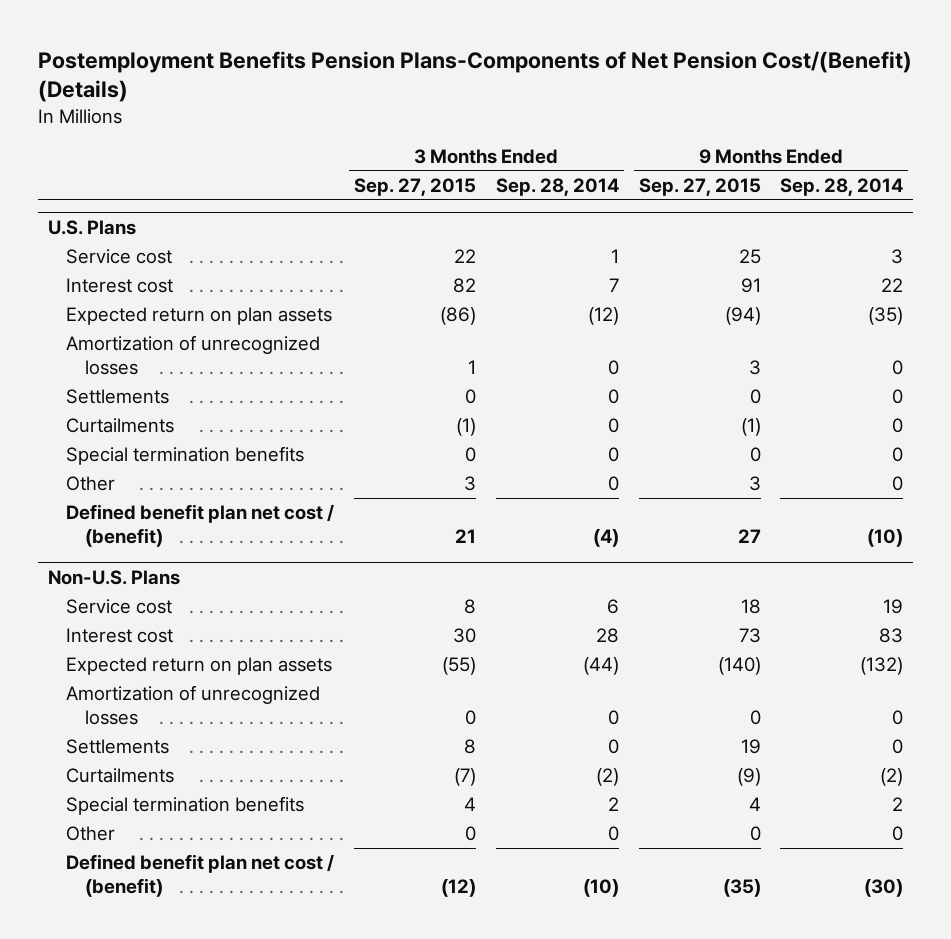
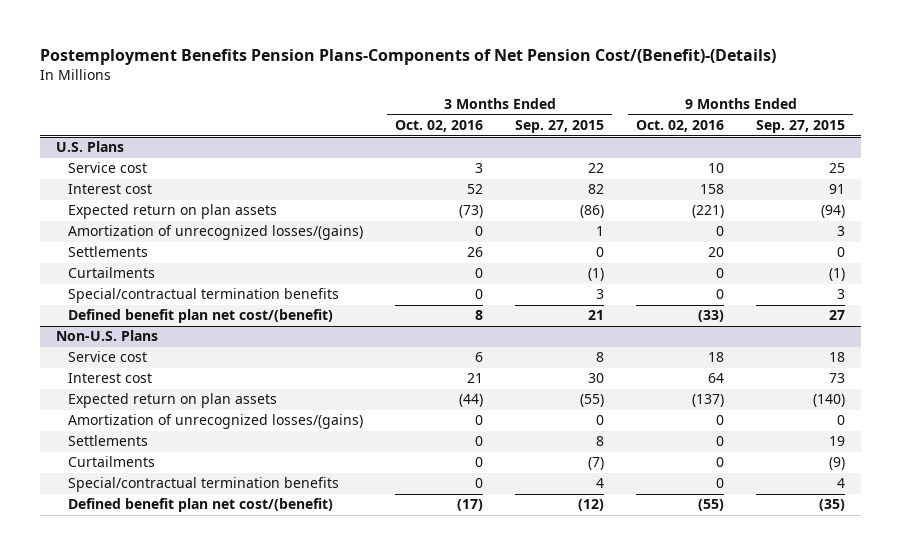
- Postemployment Benefits Pension Plans-Components of Net Pension Cost/(Benefit) (Details)
+ Postemployment Benefits Pension Plans-Components of Net Pension Cost/(Benefit)-(Details)
- | 3 Months Ended Sep. 27, 2015 | 3 Months Ended Sep. 28, 2014 | 9 Months Ended Sep. 27, 2015 | 9 Months Ended Sep. 28, 2014
+ | 3 Months Ended Oct. 02, 2016 | 3 Months Ended Sep. 27, 2015 | 9 Months Ended Oct. 02, 2016 | 9 Months Ended Sep. 27, 2015
@ U.S. Plans
- Amortization of unrecognized losses | 1 | 0 | 3 | 0
+ Amortization of unrecognized losses/(gains) | 0 | 1 | 0 | 3
- Special termination benefits | 0 | 0 | 0 | 0
- Other | 3 | 0 | 3 | 0
- Defined benefit plan net cost / (benefit) | 21 | (4) | 27 | (10)
+ Special/contractual termination benefits | 0 | 3 | 0 | 3
+ Defined benefit plan net cost/(benefit) | 8 | 21 | (33) | 27
@ Non-U.S. Plans
- Amortization of unrecognized losses | 0 | 0 | 0 | 0
+ Amortization of unrecognized losses/(gains) | 0 | 0 | 0 | 0
- Special termination benefits | 4 | 2 | 4 | 2
- Other | 0 | 0 | 0 | 0
- Defined benefit plan net cost / (benefit) | (12) | (10) | (35) | (30)
+ Special/contractual termination benefits | 0 | 4 | 0 | 4
+ Defined benefit plan net cost/(benefit) | (17) | (12) | (55) | (35)

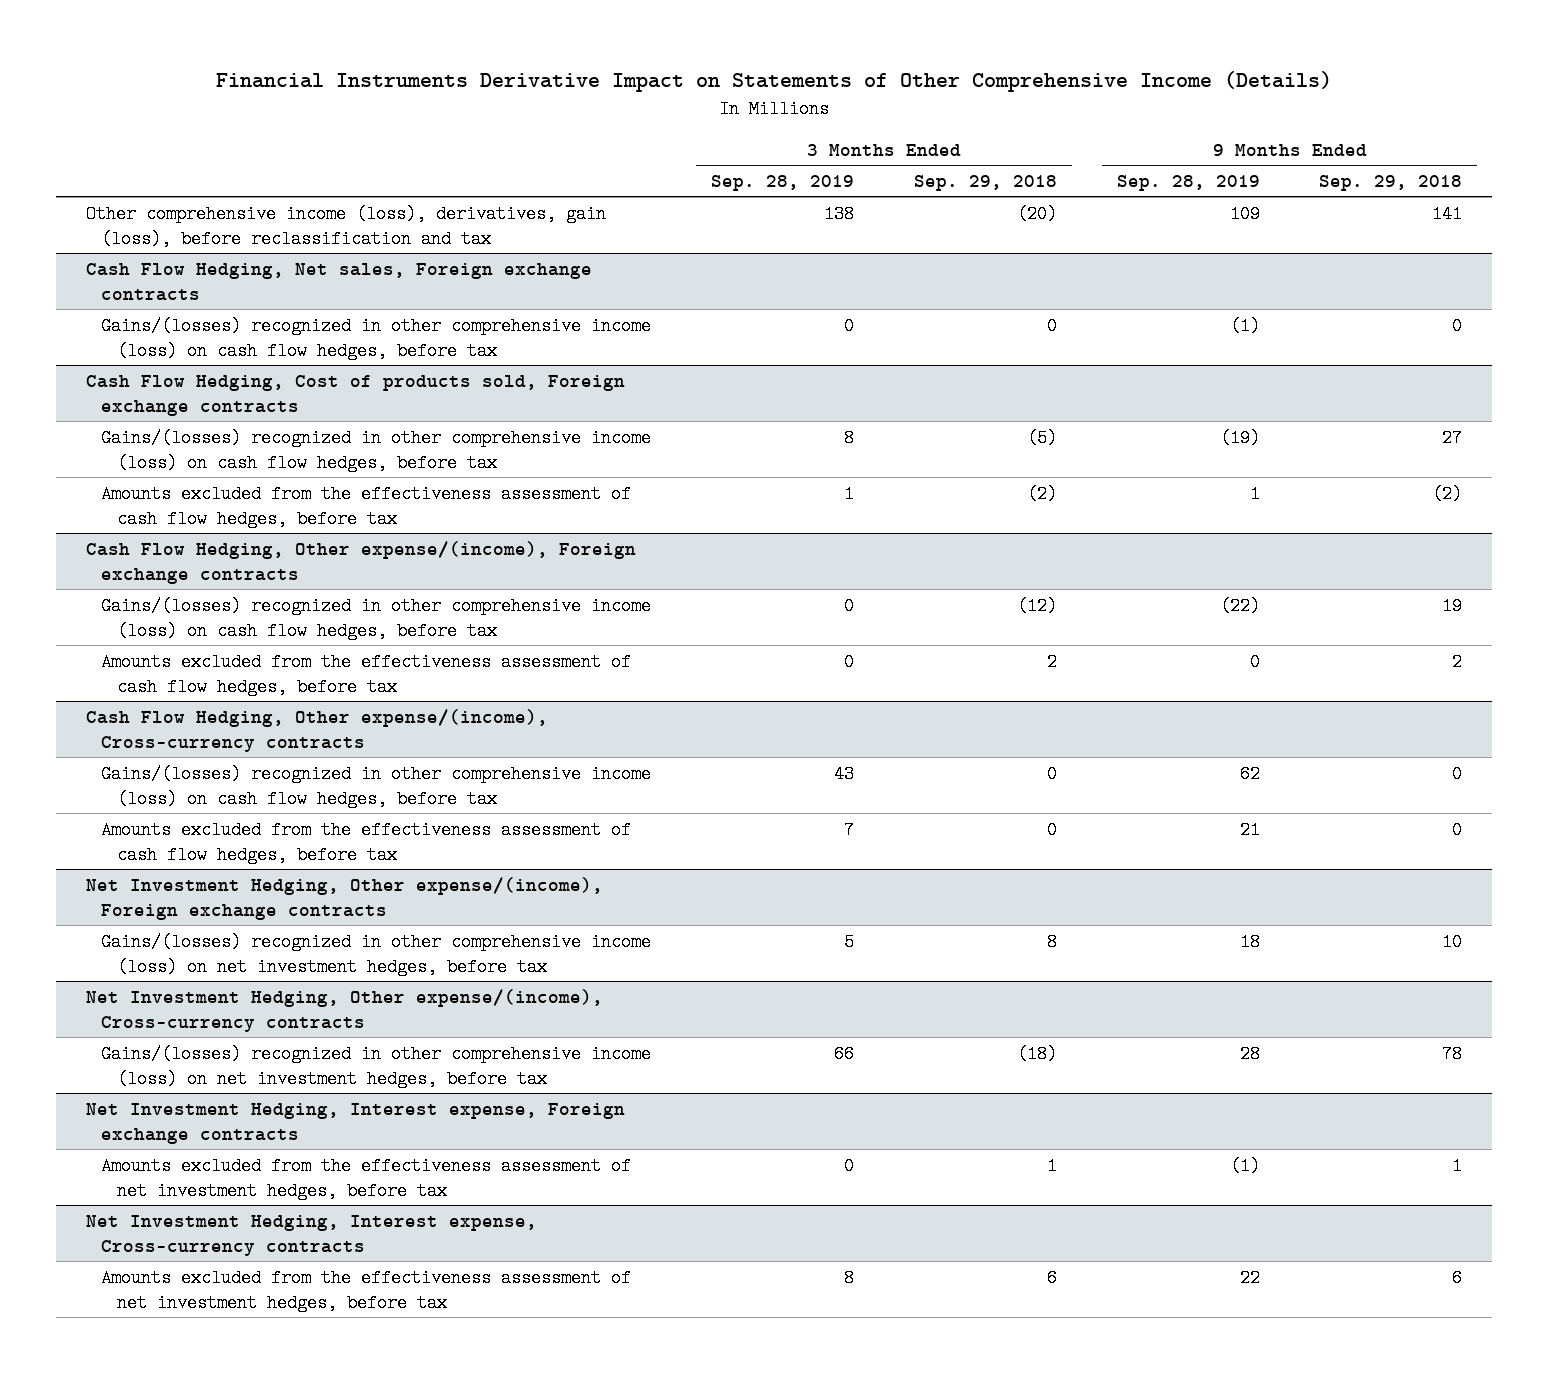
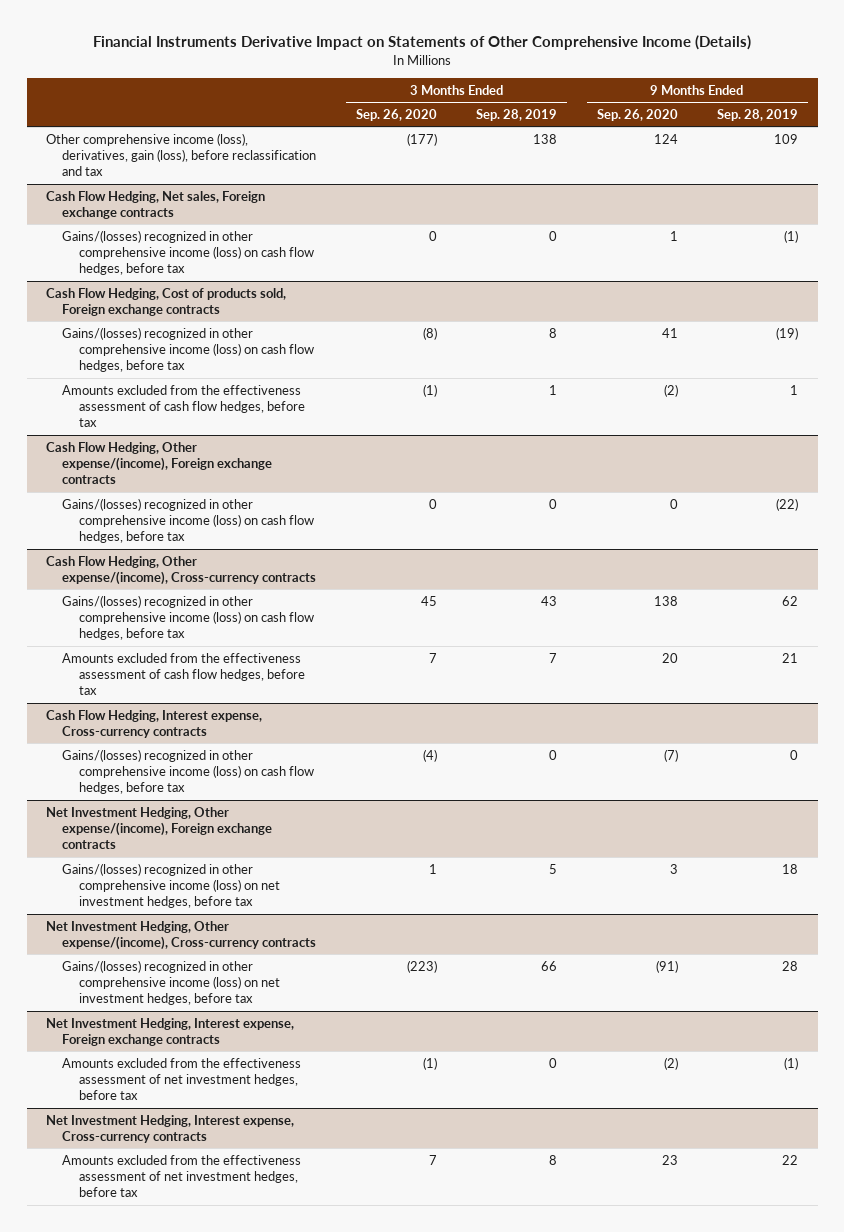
- | 3 Months Ended Sep. 28, 2019 | 3 Months Ended Sep. 29, 2018 | 9 Months Ended Sep. 28, 2019 | 9 Months Ended Sep. 29, 2018
+ | 3 Months Ended Sep. 26, 2020 | 3 Months Ended Sep. 28, 2019 | 9 Months Ended Sep. 26, 2020 | 9 Months Ended Sep. 28, 2019
@ Cash Flow Hedging, Other expense/(income), Foreign exchange contracts
- Amounts excluded from the effectiveness assessment of cash flow hedges, before tax | 0 | 2 | 0 | 2
+ Cash Flow Hedging, Interest expense, Cross-currency contracts
+ Gains/(losses) recognized in other comprehensive income (loss) on cash flow hedges, before tax | (4) | 0 | (7) | 0

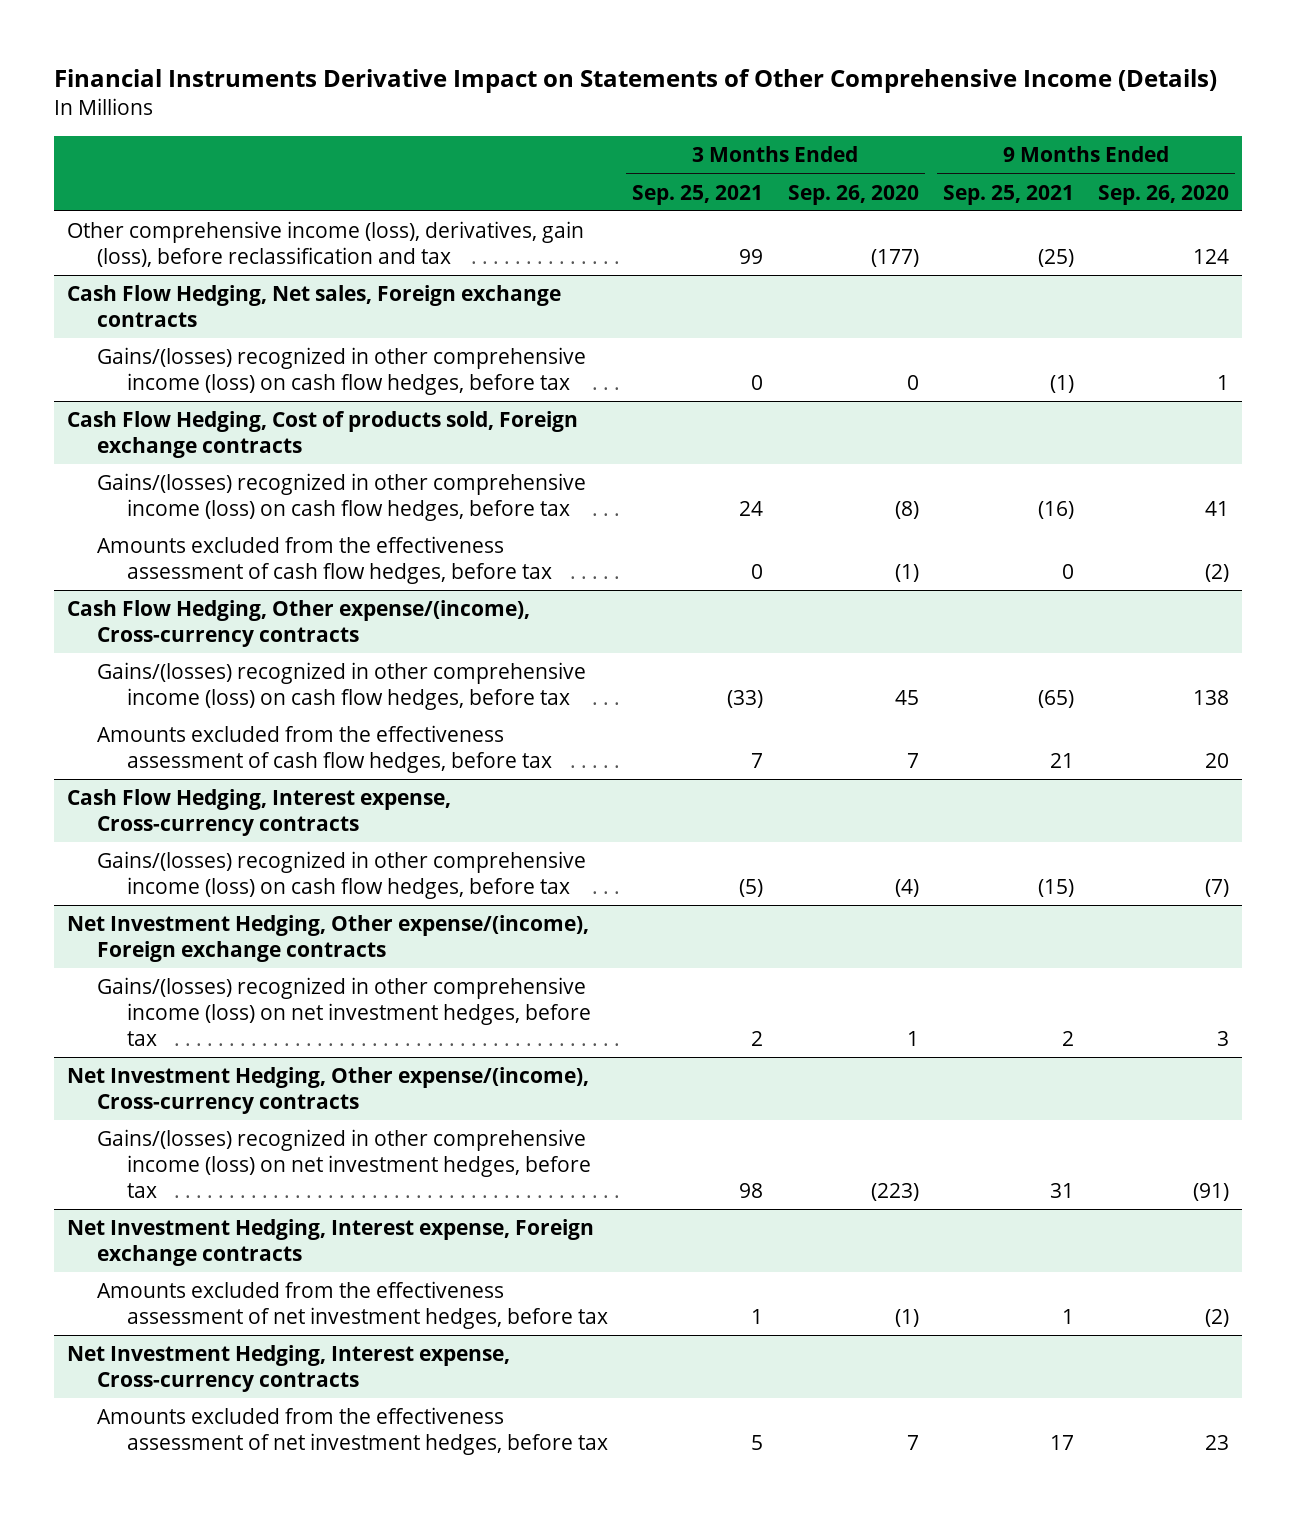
- | 3 Months Ended Sep. 26, 2020 | 3 Months Ended Sep. 28, 2019 | 9 Months Ended Sep. 26, 2020 | 9 Months Ended Sep. 28, 2019
+ | 3 Months Ended Sep. 25, 2021 | 3 Months Ended Sep. 26, 2020 | 9 Months Ended Sep. 25, 2021 | 9 Months Ended Sep. 26, 2020
- Cash Flow Hedging, Other expense/(income), Foreign exchange contracts
- Gains/(losses) recognized in other comprehensive income (loss) on cash flow hedges, before tax | 0 | 0 | 0 | (22)

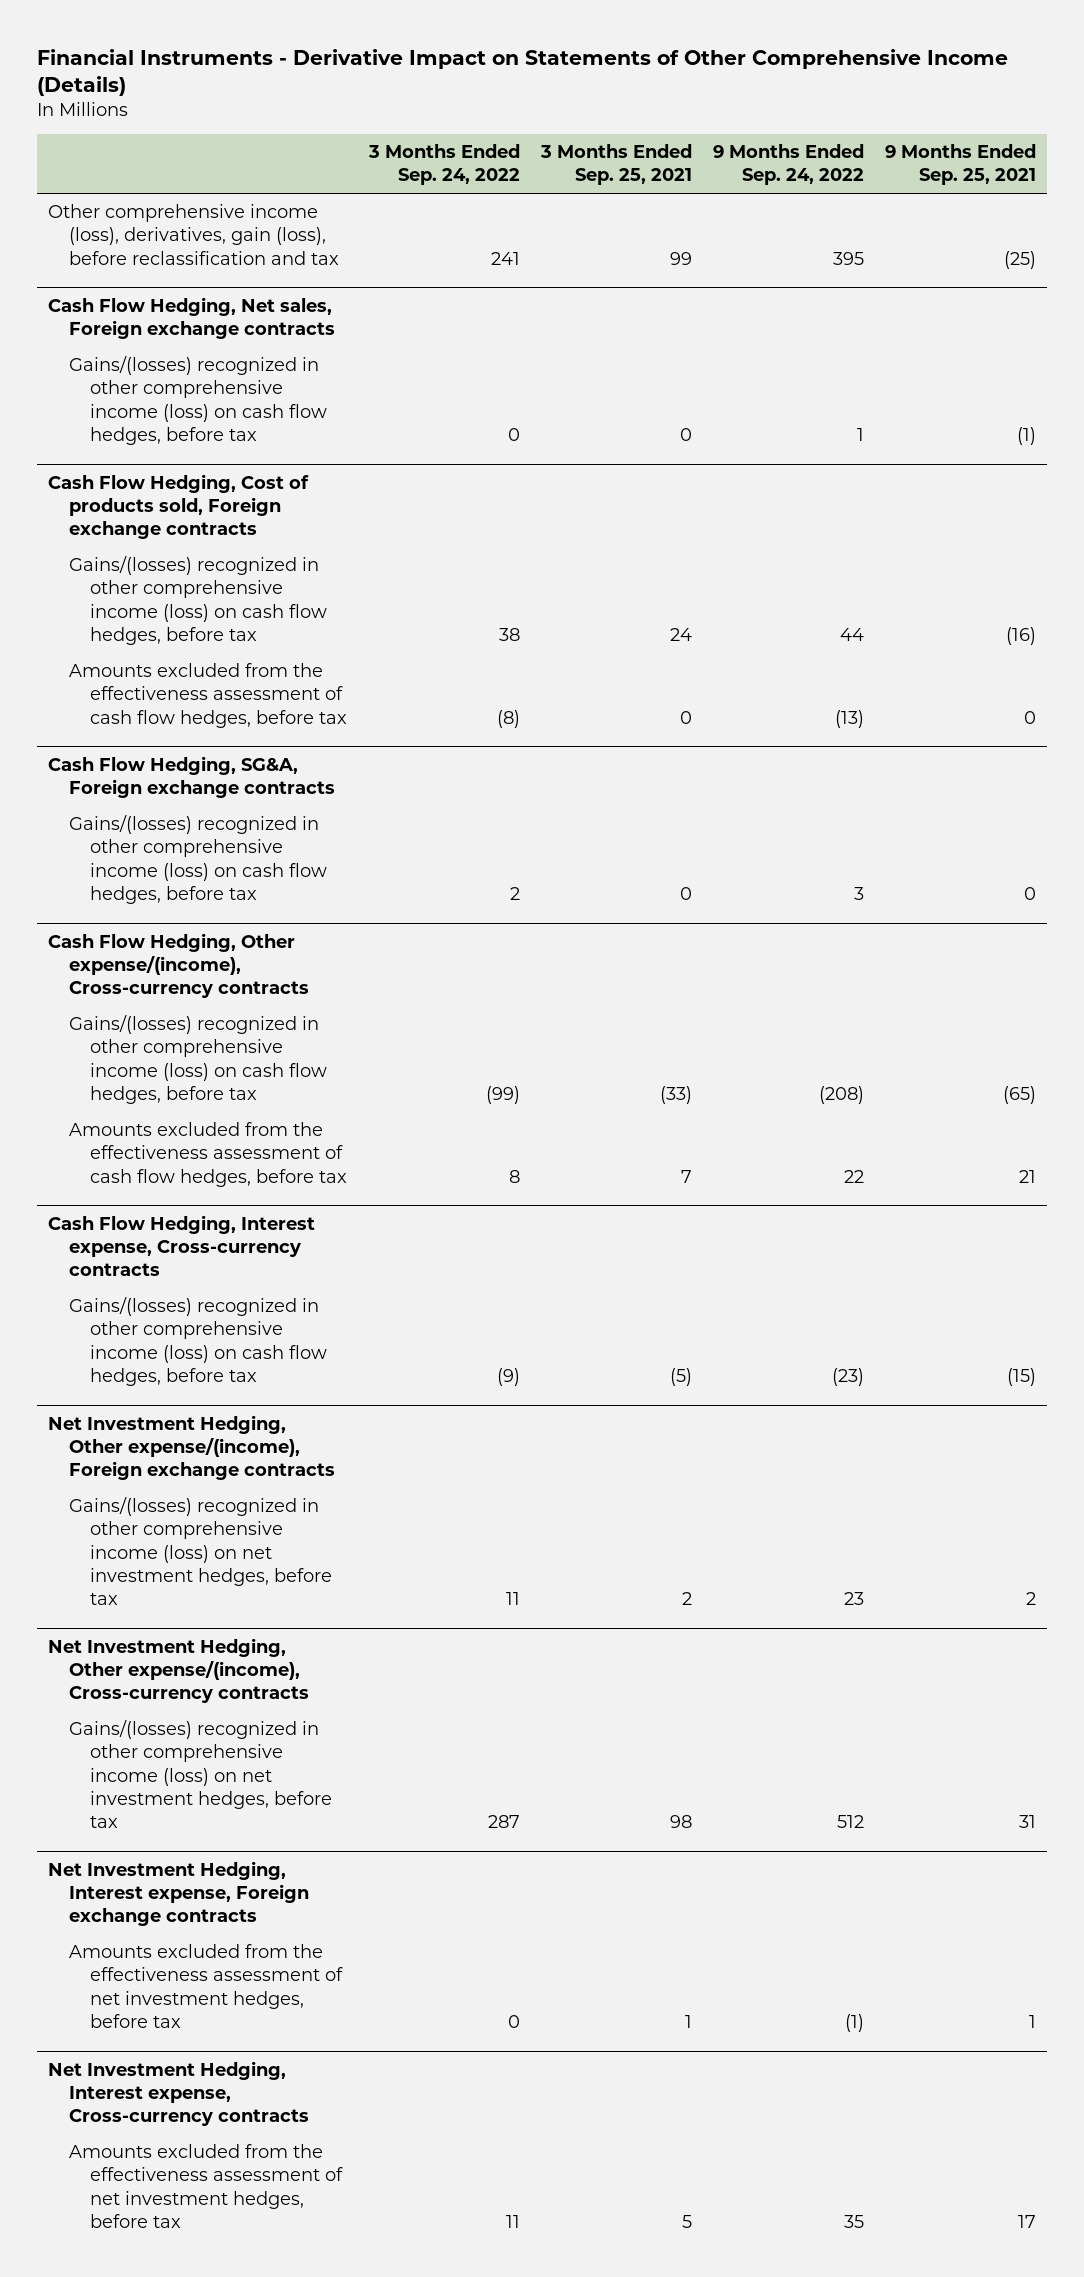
- Financial Instruments Derivative Impact on Statements of Other Comprehensive Income (Details)
+ Financial Instruments - Derivative Impact on Statements of Other Comprehensive Income (Details)
- | 3 Months Ended Sep. 25, 2021 | 3 Months Ended Sep. 26, 2020 | 9 Months Ended Sep. 25, 2021 | 9 Months Ended Sep. 26, 2020
+ | 3 Months Ended Sep. 24, 2022 | 3 Months Ended Sep. 25, 2021 | 9 Months Ended Sep. 24, 2022 | 9 Months Ended Sep. 25, 2021
+ Cash Flow Hedging, SG&A, Foreign exchange contracts
+ Gains/(losses) recognized in other comprehensive income (loss) on cash flow hedges, before tax | 2 | 0 | 3 | 0

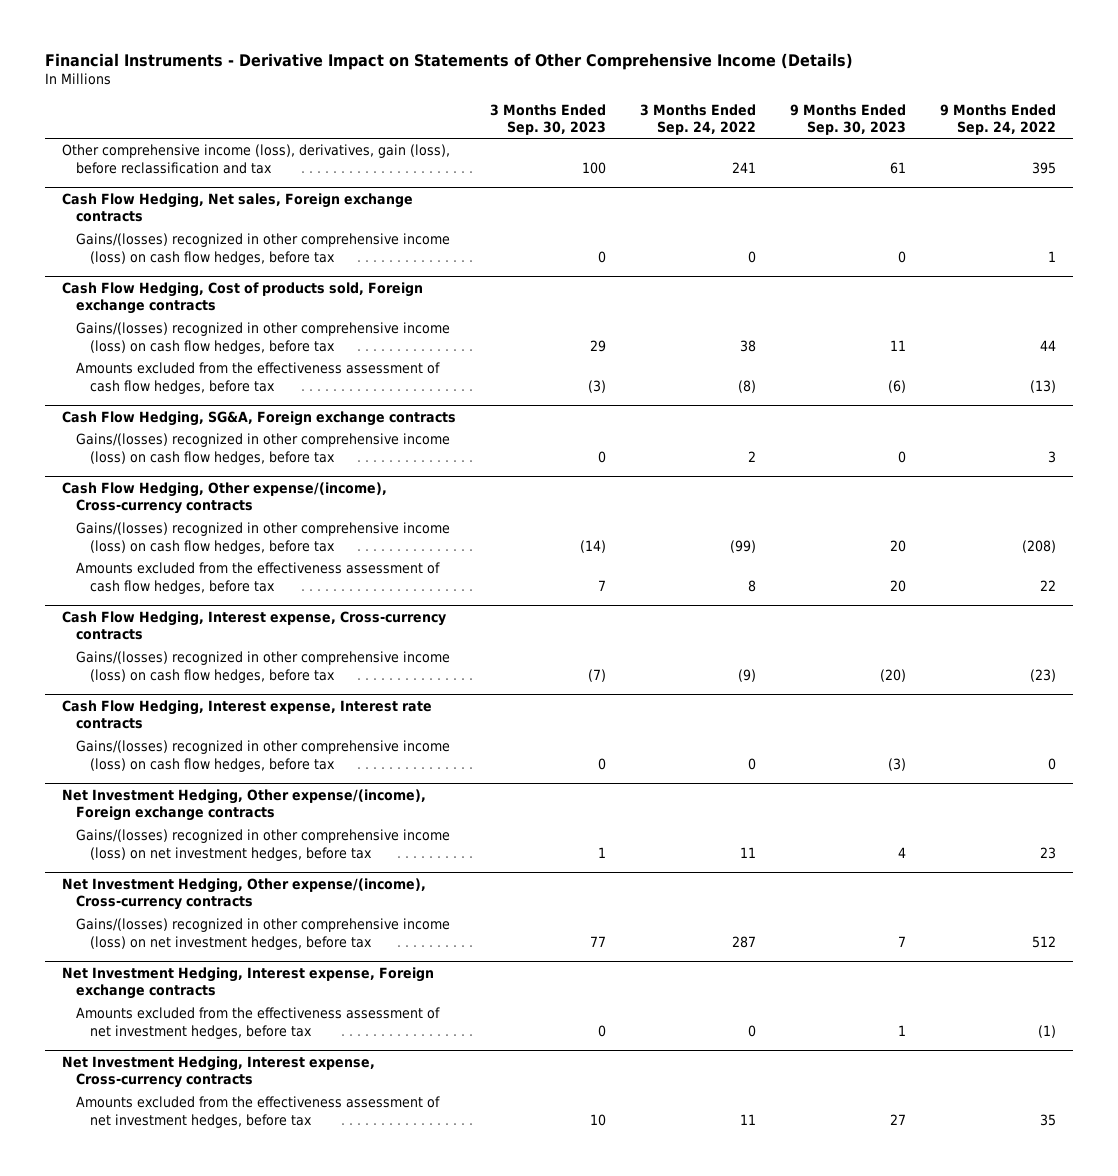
- | 3 Months Ended Sep. 24, 2022 | 3 Months Ended Sep. 25, 2021 | 9 Months Ended Sep. 24, 2022 | 9 Months Ended Sep. 25, 2021
+ | 3 Months Ended Sep. 30, 2023 | 3 Months Ended Sep. 24, 2022 | 9 Months Ended Sep. 30, 2023 | 9 Months Ended Sep. 24, 2022
+ Cash Flow Hedging, Interest expense, Interest rate contracts
+ Gains/(losses) recognized in other comprehensive income (loss) on cash flow hedges, before tax | 0 | 0 | (3) | 0

